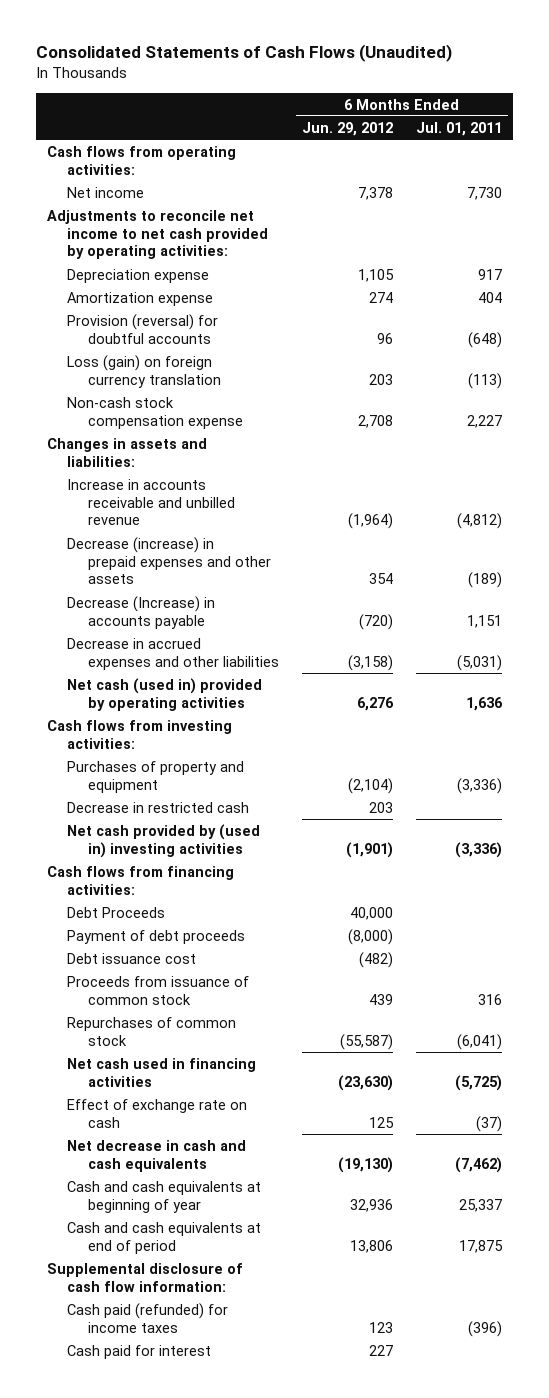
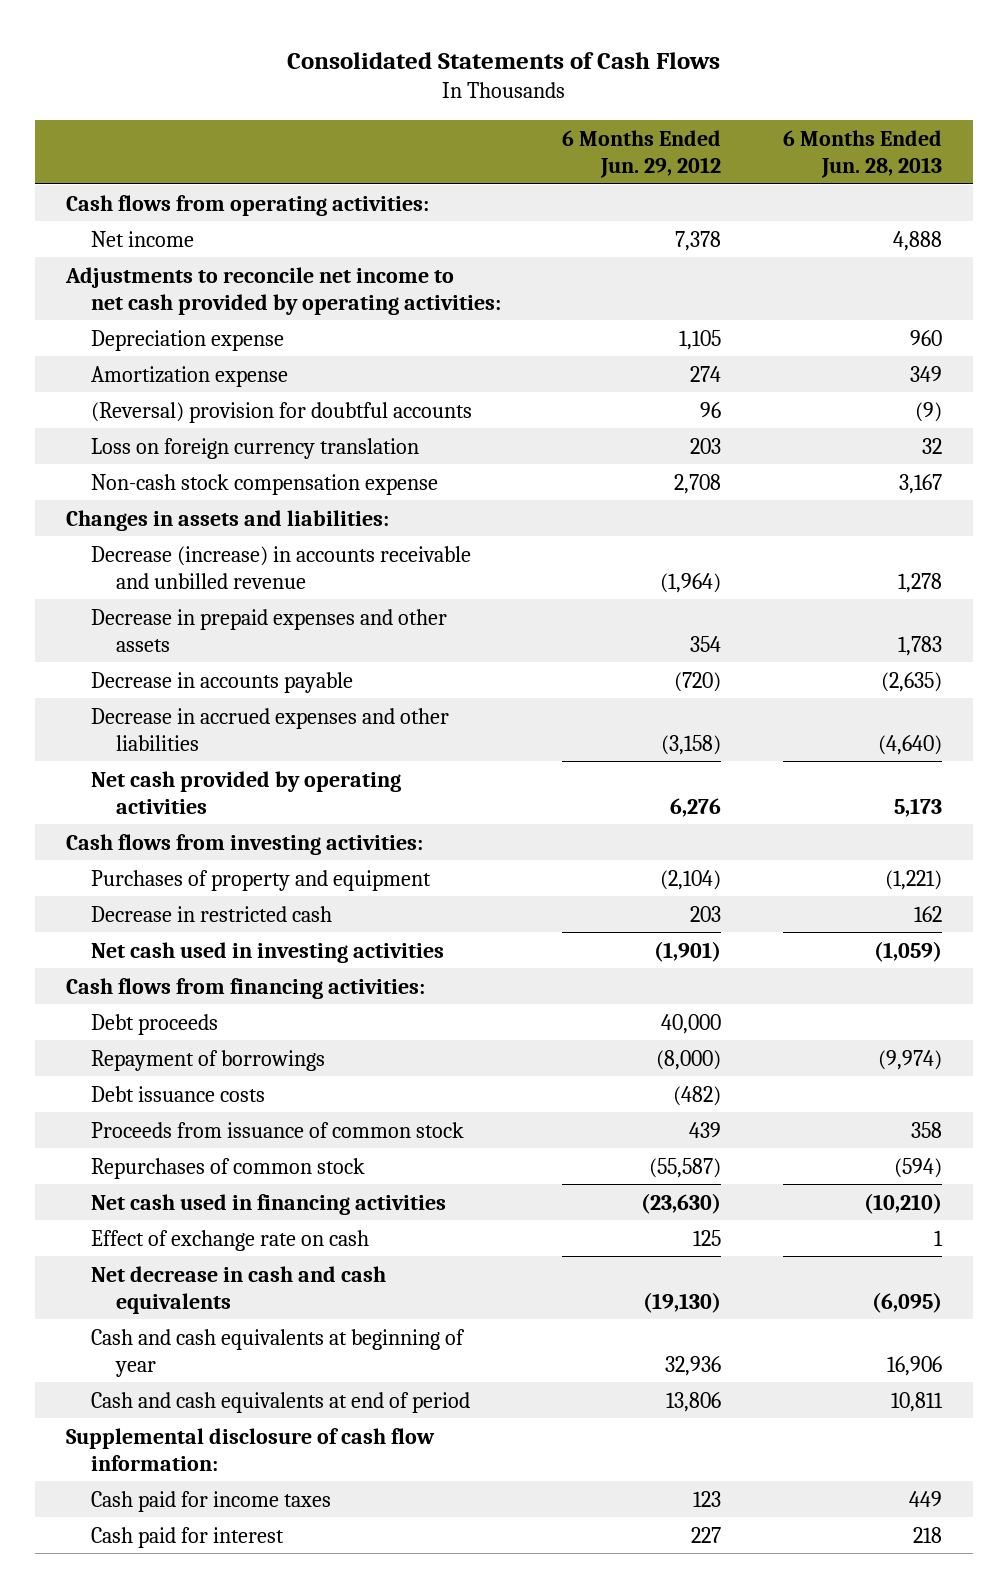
- Consolidated Statements of Cash Flows (Unaudited)
+ Consolidated Statements of Cash Flows
- | 6 Months Ended Jun. 29, 2012 | 6 Months Ended Jul. 01, 2011
+ | 6 Months Ended Jun. 29, 2012 | 6 Months Ended Jun. 28, 2013
- Provision (reversal) for doubtful accounts | 96 | (648)
- Loss (gain) on foreign currency translation | 203 | (113)
+ (Reversal) provision for doubtful accounts | 96 | (9)
+ Loss on foreign currency translation | 203 | 32
- Increase in accounts receivable and unbilled revenue | (1,964) | (4,812)
- Decrease (increase) in prepaid expenses and other assets | 354 | (189)
- Decrease (Increase) in accounts payable | (720) | 1,151
+ Decrease (increase) in accounts receivable and unbilled revenue | (1,964) | 1,278
+ Decrease in prepaid expenses and other assets | 354 | 1,783
+ Decrease in accounts payable | (720) | (2,635)
- Net cash (used in) provided by operating activities | 6,276 | 1,636
+ Net cash provided by operating activities | 6,276 | 5,173
- Net cash provided by (used in) investing activities | (1,901) | (3,336)
+ Net cash used in investing activities | (1,901) | (1,059)
- Debt Proceeds | 40,000 |
- Payment of debt proceeds | (8,000) |
- Debt issuance cost | (482) |
+ Debt proceeds | 40,000 |
+ Repayment of borrowings | (8,000) | (9,974)
+ Debt issuance costs | (482) |
- Cash paid (refunded) for income taxes | 123 | (396)
+ Cash paid for income taxes | 123 | 449

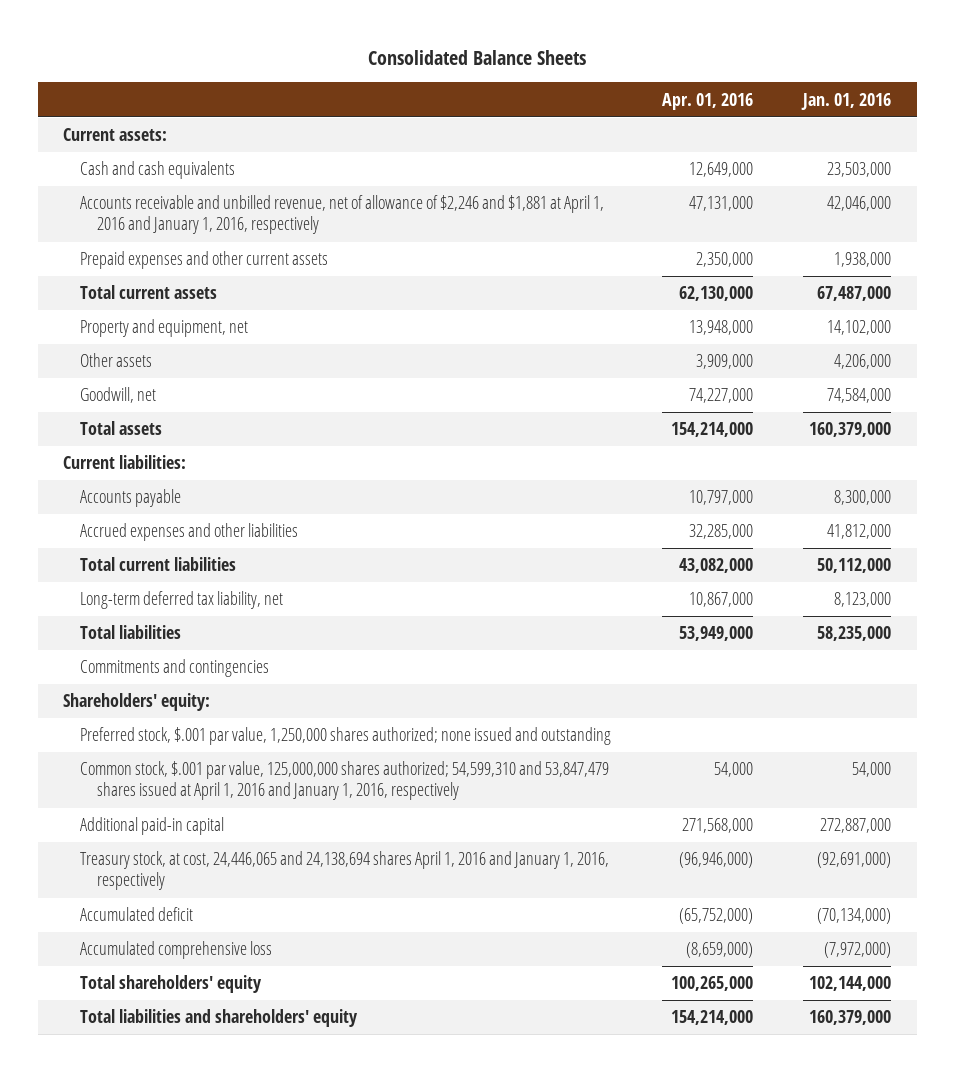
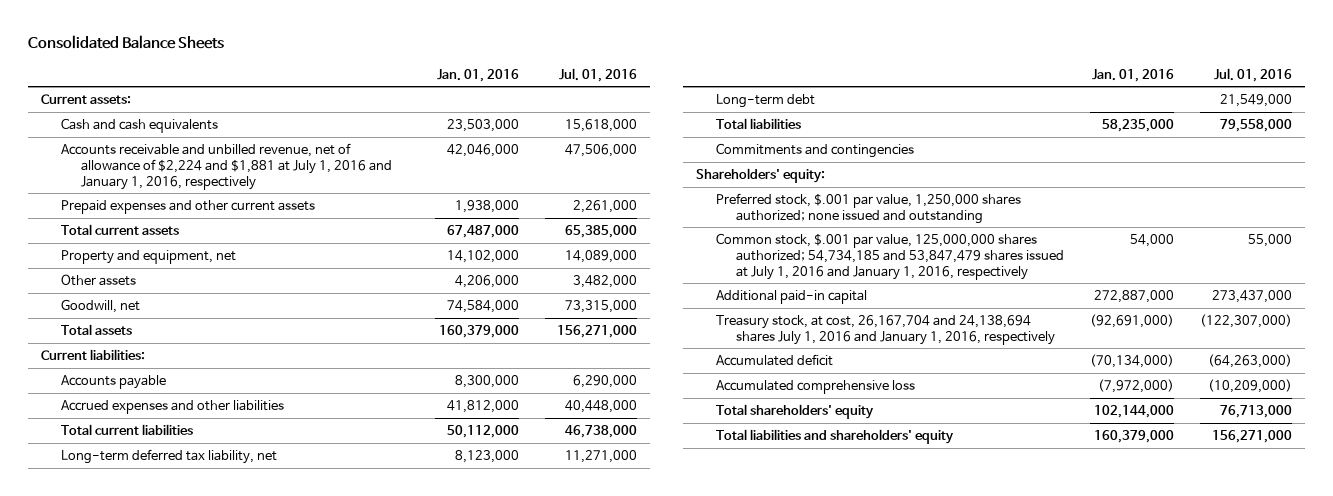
- | Apr. 01, 2016 | Jan. 01, 2016
+ | Jan. 01, 2016 | Jul. 01, 2016
- Accounts receivable and unbilled revenue, net of allowance of $2,246 and $1,881 at April 1, 2016 and January 1, 2016, respectively | 47,131,000 | 42,046,000
+ Accounts receivable and unbilled revenue, net of allowance of $2,224 and $1,881 at July 1, 2016 and January 1, 2016, respectively | 42,046,000 | 47,506,000
+ Long-term debt | | 21,549,000
- Common stock, $.001 par value, 125,000,000 shares authorized; 54,599,310 and 53,847,479 shares issued at April 1, 2016 and January 1, 2016, respectively | 54,000 | 54,000
+ Common stock, $.001 par value, 125,000,000 shares authorized; 54,734,185 and 53,847,479 shares issued at July 1, 2016 and January 1, 2016, respectively | 54,000 | 55,000
- Treasury stock, at cost, 24,446,065 and 24,138,694 shares April 1, 2016 and January 1, 2016, respectively | (96,946,000) | (92,691,000)
+ Treasury stock, at cost, 26,167,704 and 24,138,694 shares July 1, 2016 and January 1, 2016, respectively | (92,691,000) | (122,307,000)

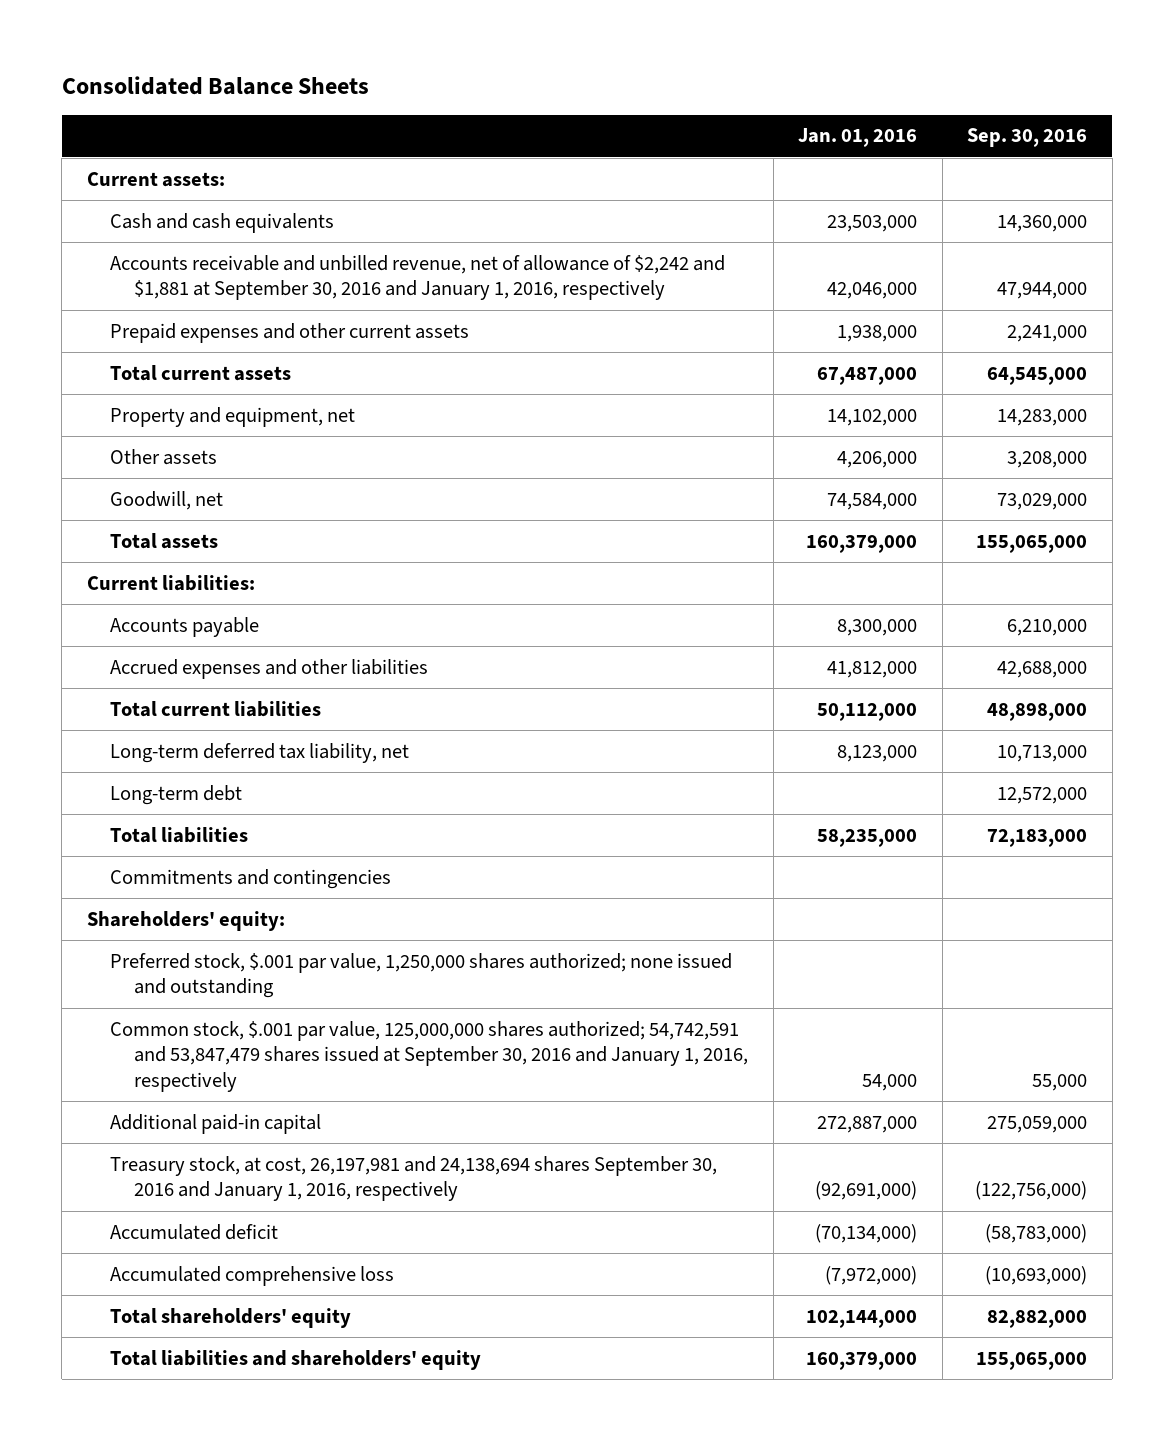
- | Jan. 01, 2016 | Jul. 01, 2016
+ | Jan. 01, 2016 | Sep. 30, 2016
- Accounts receivable and unbilled revenue, net of allowance of $2,224 and $1,881 at July 1, 2016 and January 1, 2016, respectively | 42,046,000 | 47,506,000
+ Accounts receivable and unbilled revenue, net of allowance of $2,242 and $1,881 at September 30, 2016 and January 1, 2016, respectively | 42,046,000 | 47,944,000
- Common stock, $.001 par value, 125,000,000 shares authorized; 54,734,185 and 53,847,479 shares issued at July 1, 2016 and January 1, 2016, respectively | 54,000 | 55,000
+ Common stock, $.001 par value, 125,000,000 shares authorized; 54,742,591 and 53,847,479 shares issued at September 30, 2016 and January 1, 2016, respectively | 54,000 | 55,000
- Treasury stock, at cost, 26,167,704 and 24,138,694 shares July 1, 2016 and January 1, 2016, respectively | (92,691,000) | (122,307,000)
+ Treasury stock, at cost, 26,197,981 and 24,138,694 shares September 30, 2016 and January 1, 2016, respectively | (92,691,000) | (122,756,000)

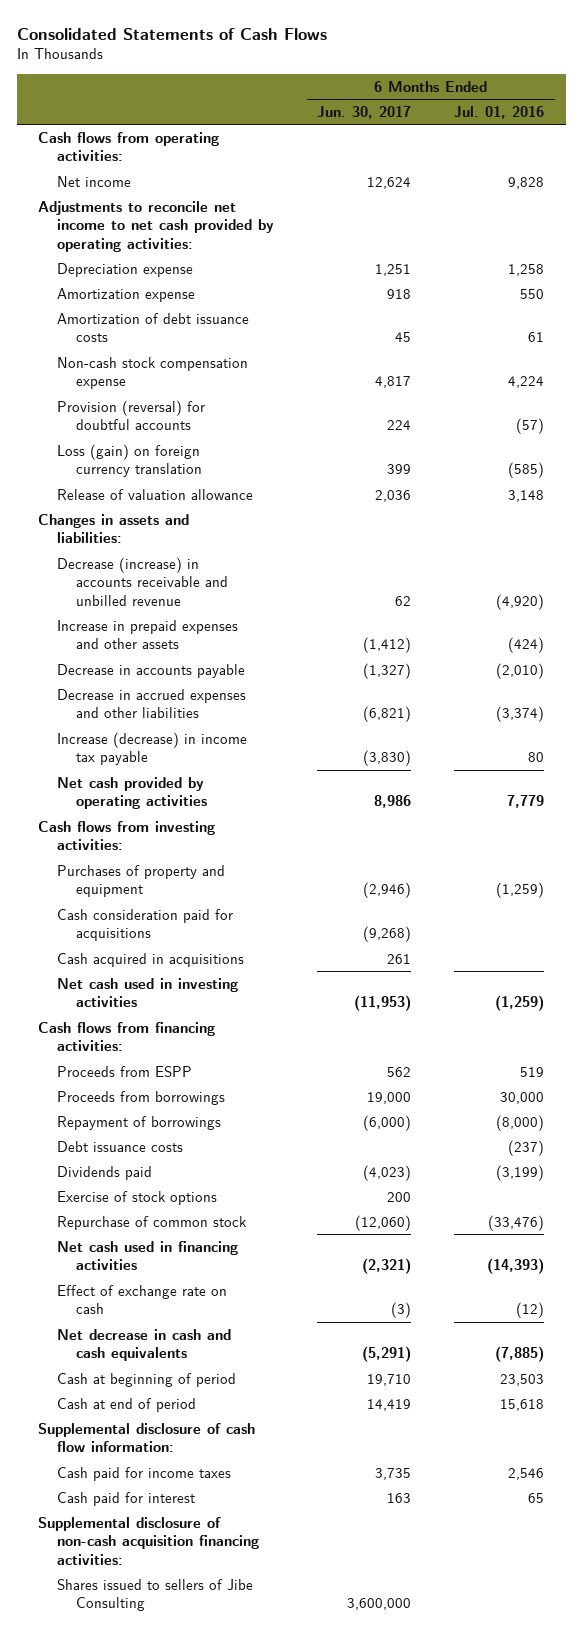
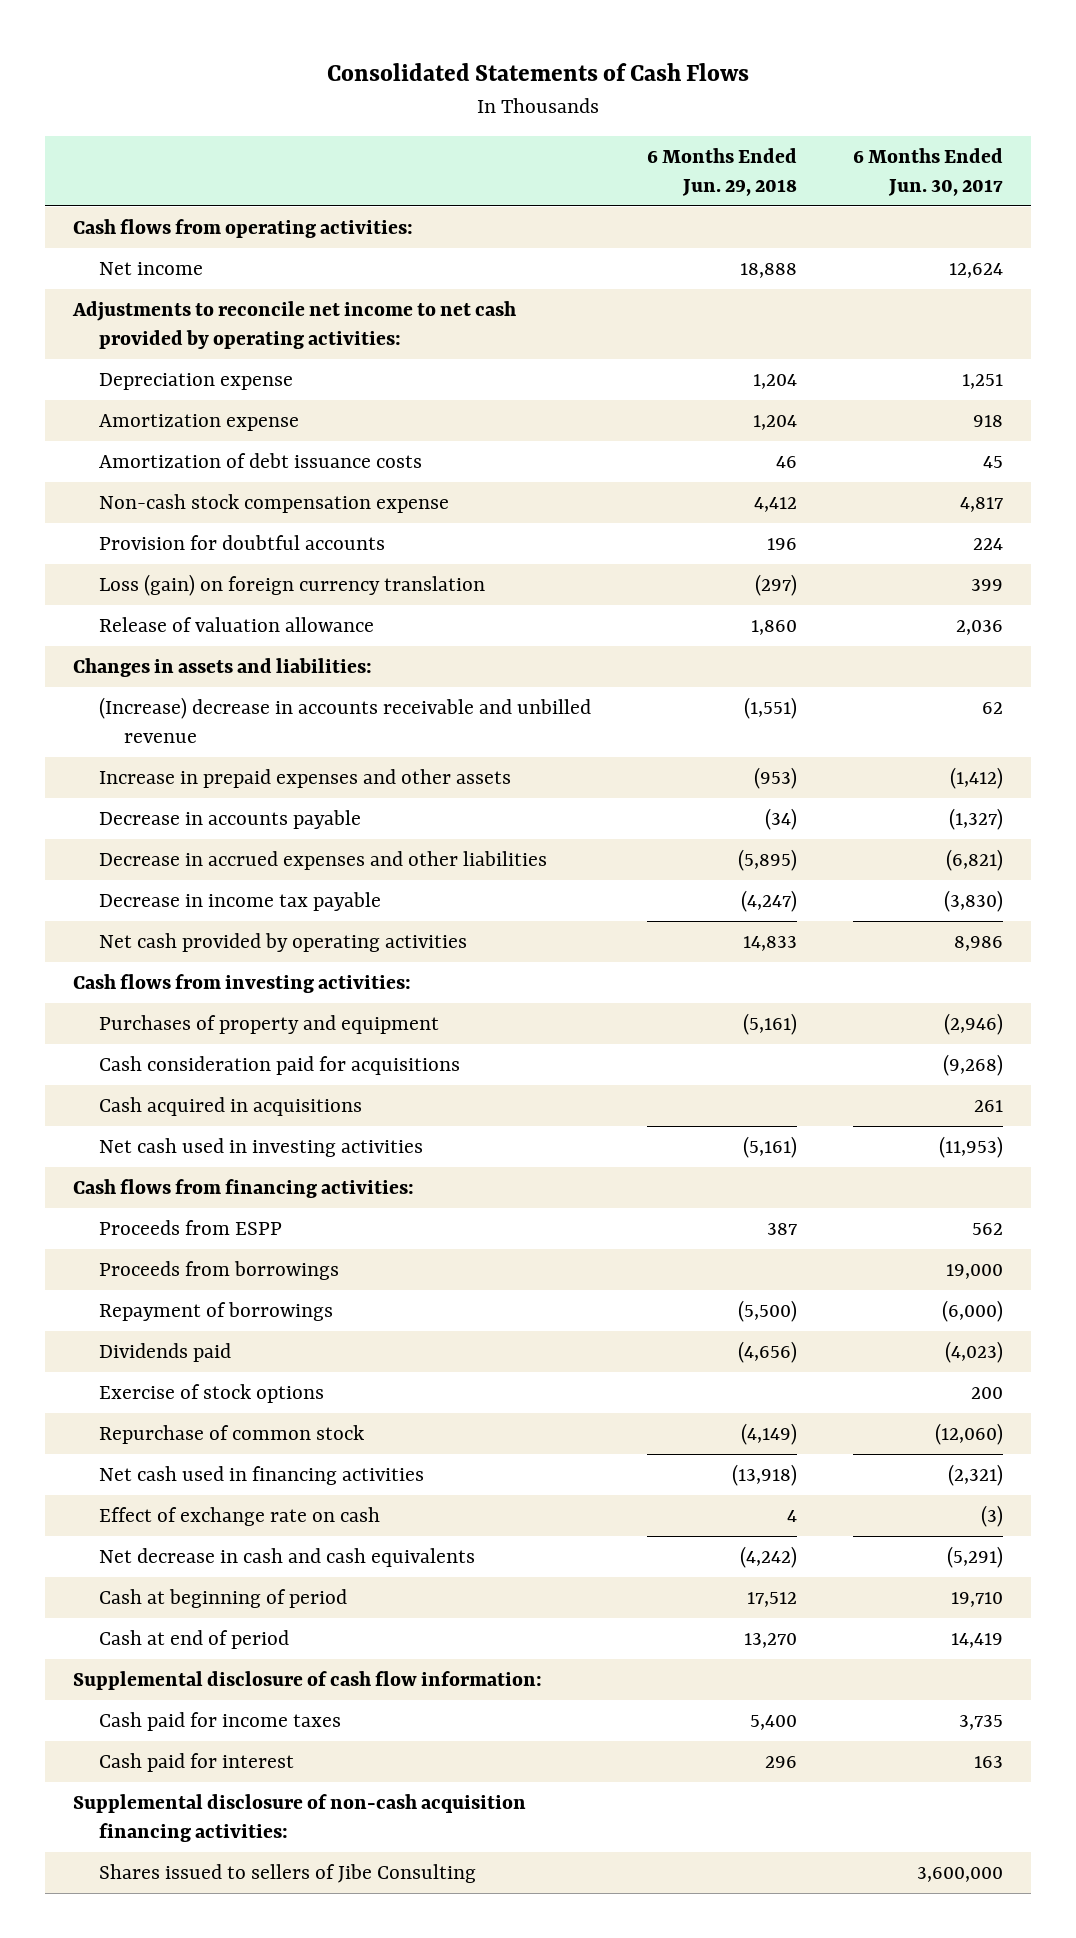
- | 6 Months Ended Jun. 30, 2017 | 6 Months Ended Jul. 01, 2016
+ | 6 Months Ended Jun. 29, 2018 | 6 Months Ended Jun. 30, 2017
- Provision (reversal) for doubtful accounts | 224 | (57)
+ Provision for doubtful accounts | 196 | 224
- Decrease (increase) in accounts receivable and unbilled revenue | 62 | (4,920)
+ (Increase) decrease in accounts receivable and unbilled revenue | (1,551) | 62
- Increase (decrease) in income tax payable | (3,830) | 80
+ Decrease in income tax payable | (4,247) | (3,830)
- Debt issuance costs | | (237)

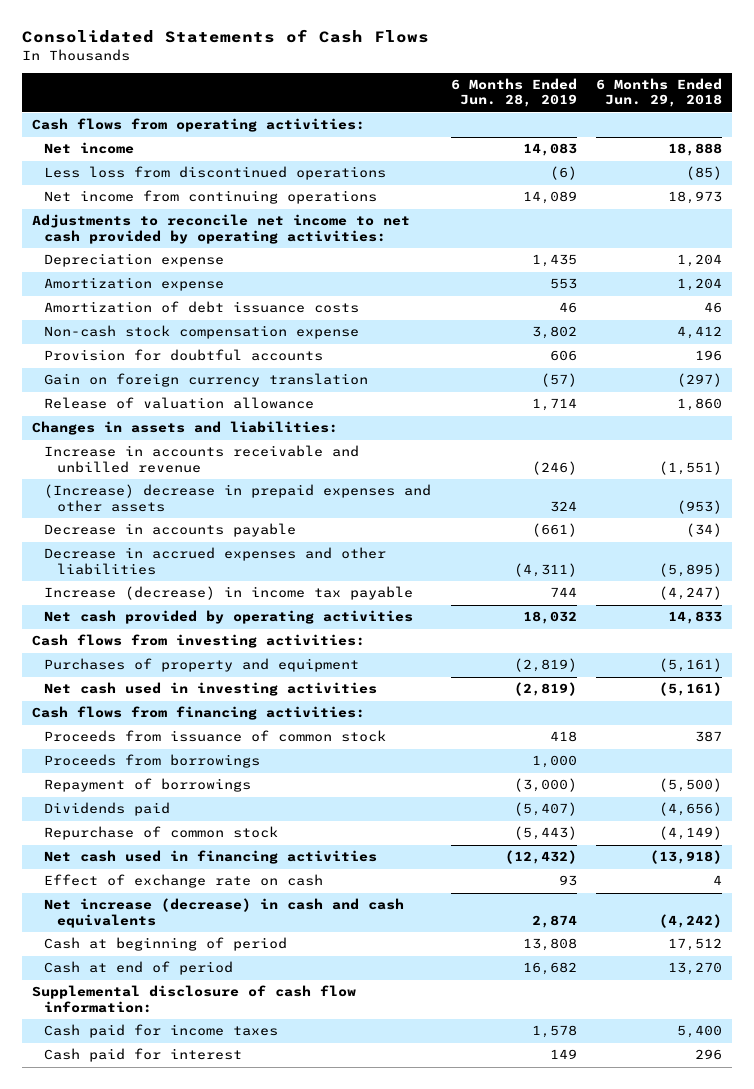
- | 6 Months Ended Jun. 29, 2018 | 6 Months Ended Jun. 30, 2017
+ | 6 Months Ended Jun. 28, 2019 | 6 Months Ended Jun. 29, 2018
+ Less loss from discontinued operations | (6) | (85)
+ Net income from continuing operations | 14,089 | 18,973
- Loss (gain) on foreign currency translation | (297) | 399
+ Gain on foreign currency translation | (57) | (297)
- (Increase) decrease in accounts receivable and unbilled revenue | (1,551) | 62
- Increase in prepaid expenses and other assets | (953) | (1,412)
+ Increase in accounts receivable and unbilled revenue | (246) | (1,551)
+ (Increase) decrease in prepaid expenses and other assets | 324 | (953)
- Decrease in income tax payable | (4,247) | (3,830)
+ Increase (decrease) in income tax payable | 744 | (4,247)
- Cash consideration paid for acquisitions | | (9,268)
- Cash acquired in acquisitions | | 261
- Proceeds from ESPP | 387 | 562
+ Proceeds from issuance of common stock | 418 | 387
- Exercise of stock options | | 200
- Net decrease in cash and cash equivalents | (4,242) | (5,291)
+ Net increase (decrease) in cash and cash equivalents | 2,874 | (4,242)
- Supplemental disclosure of non-cash acquisition financing activities:
- Shares issued to sellers of Jibe Consulting | | 3,600,000

